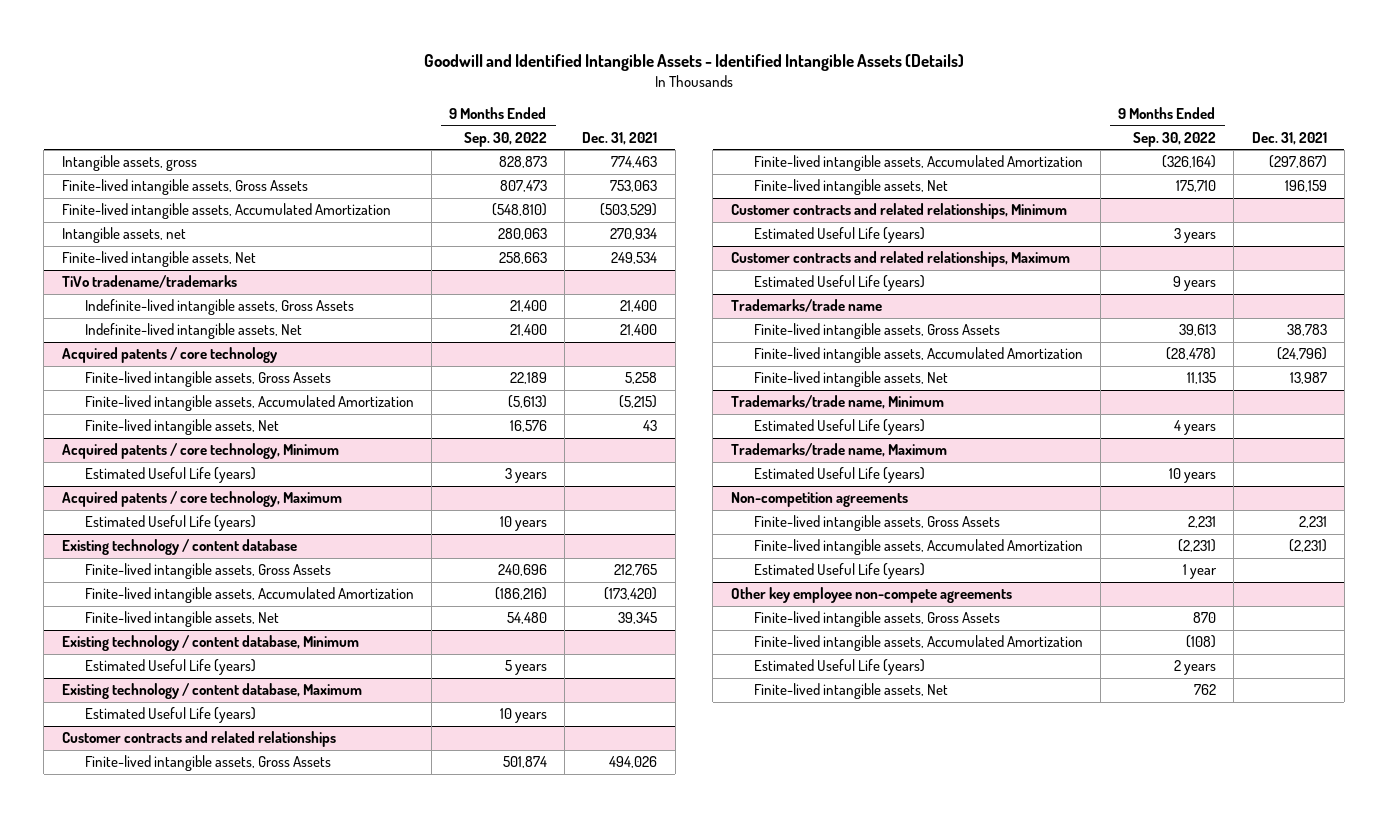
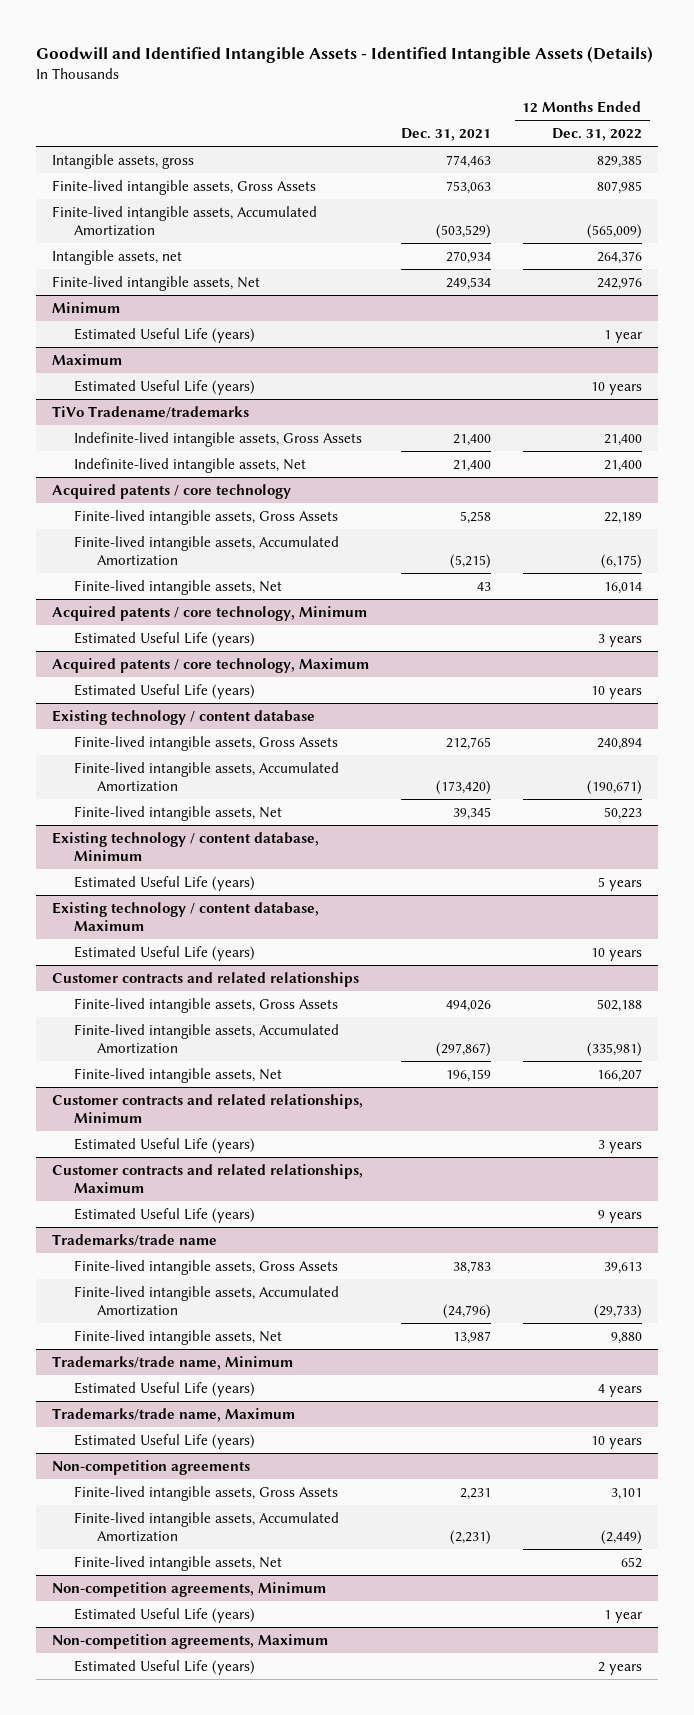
- | 9 Months Ended Sep. 30, 2022 | Dec. 31, 2021
+ | Dec. 31, 2021 | 12 Months Ended Dec. 31, 2022
- TiVo tradename/trademarks
+ Minimum
+ Estimated Useful Life (years) | | 1 year
+ Maximum
+ Estimated Useful Life (years) | | 10 years
+ TiVo Tradename/trademarks
@ Non-competition agreements
+ Finite-lived intangible assets, Net | | 652
+ Non-competition agreements, Minimum
- Other key employee non-compete agreements
- Finite-lived intangible assets, Gross Assets | 870 |
- Finite-lived intangible assets, Accumulated Amortization | (108) |
+ Non-competition agreements, Maximum
- Finite-lived intangible assets, Net | 762 |

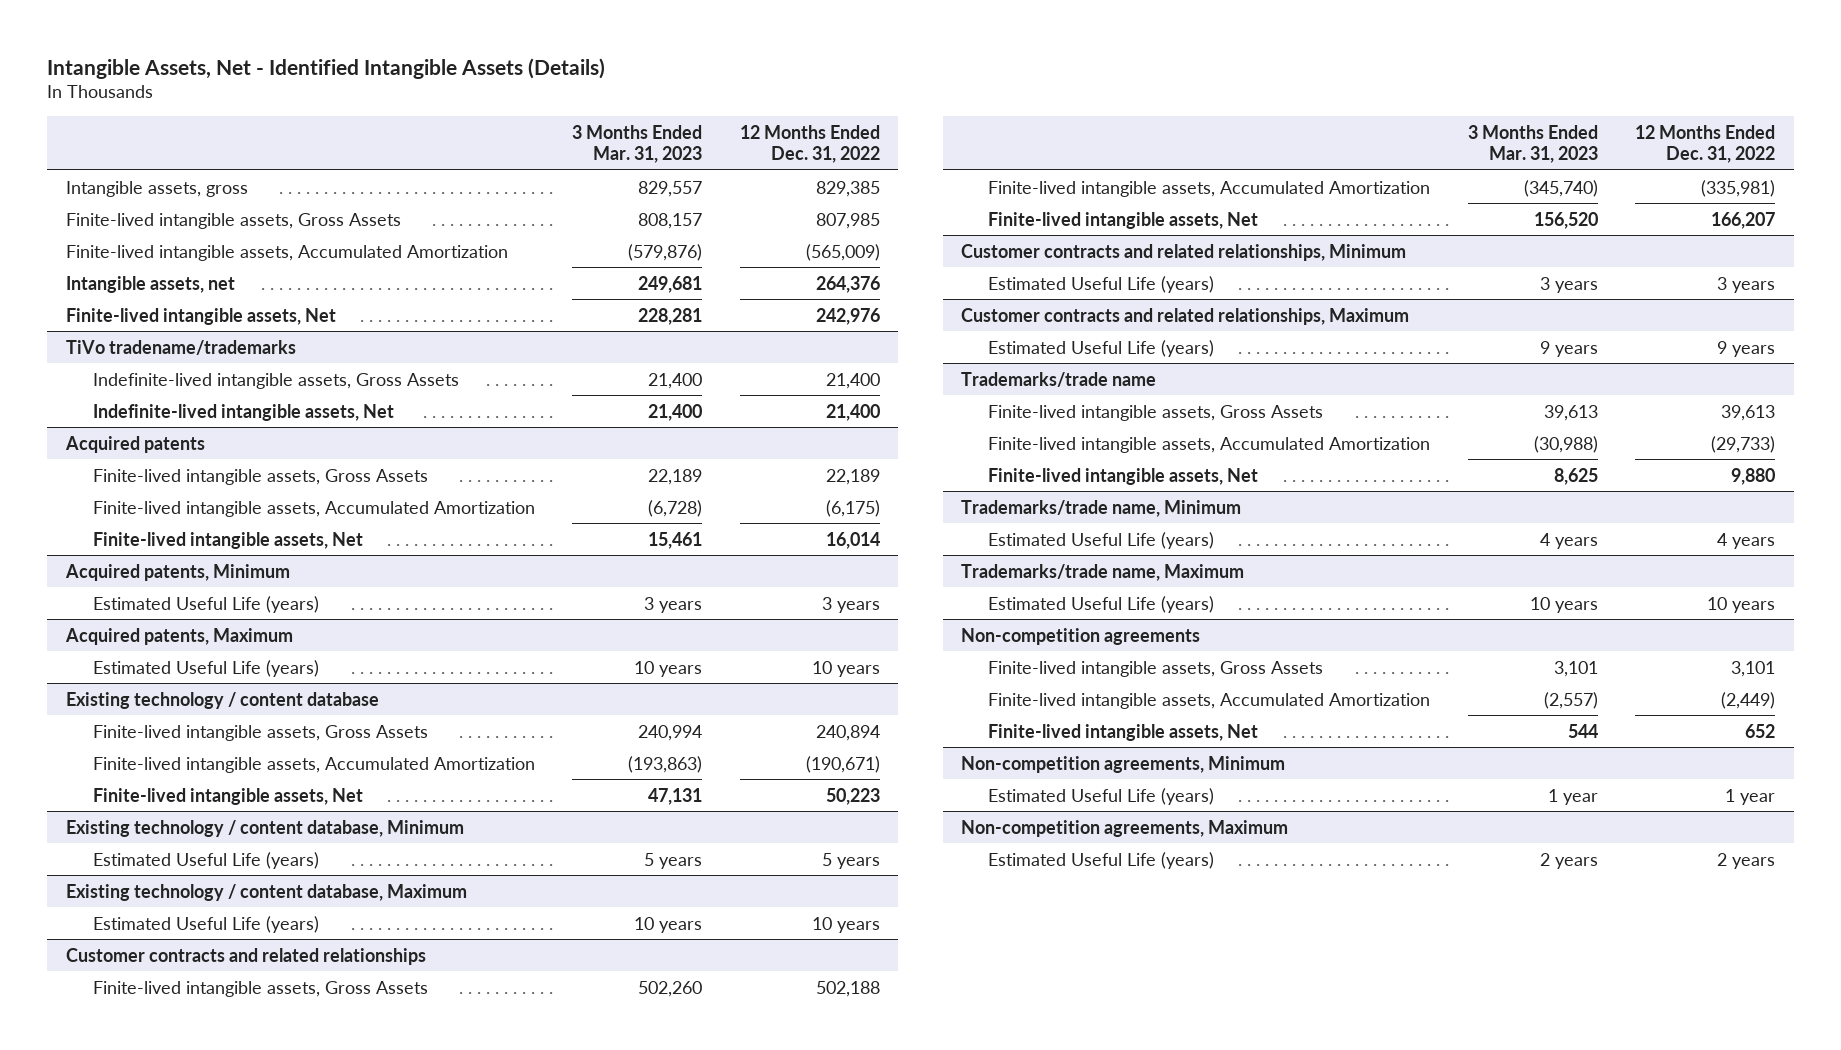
- Goodwill and Identified Intangible Assets - Identified Intangible Assets (Details)
+ Intangible Assets, Net - Identified Intangible Assets (Details)
- | Dec. 31, 2021 | 12 Months Ended Dec. 31, 2022
+ | 3 Months Ended Mar. 31, 2023 | 12 Months Ended Dec. 31, 2022
- Minimum
- Estimated Useful Life (years) | | 1 year
- Maximum
- Estimated Useful Life (years) | | 10 years
- TiVo Tradename/trademarks
+ TiVo tradename/trademarks
- Acquired patents / core technology
+ Acquired patents
- Acquired patents / core technology, Minimum
+ Acquired patents, Minimum
- Acquired patents / core technology, Maximum
+ Acquired patents, Maximum

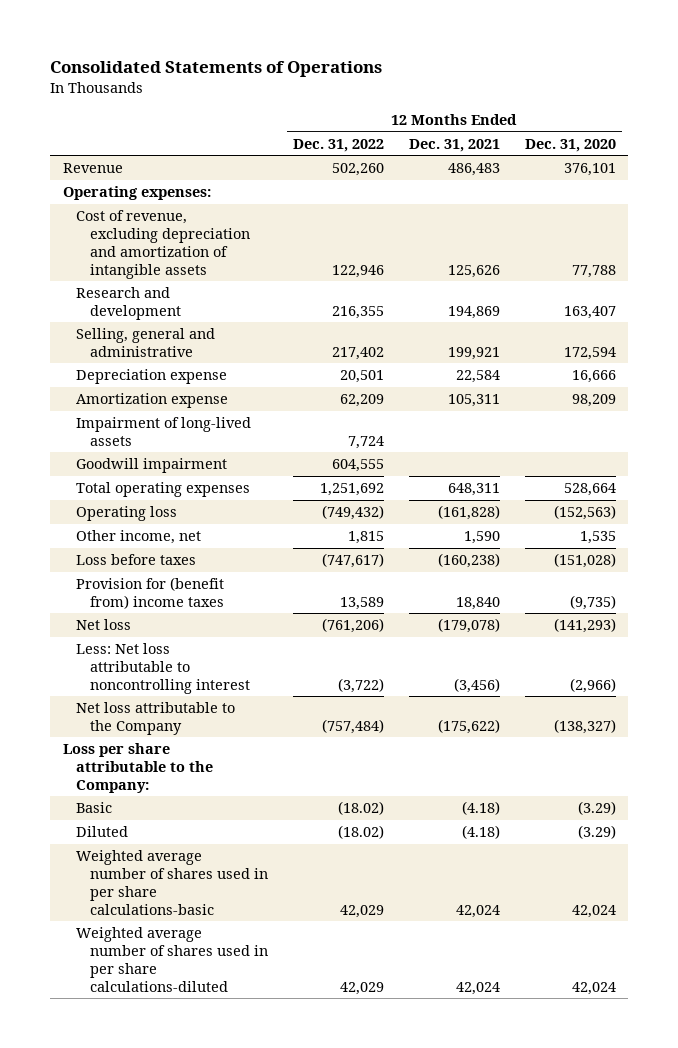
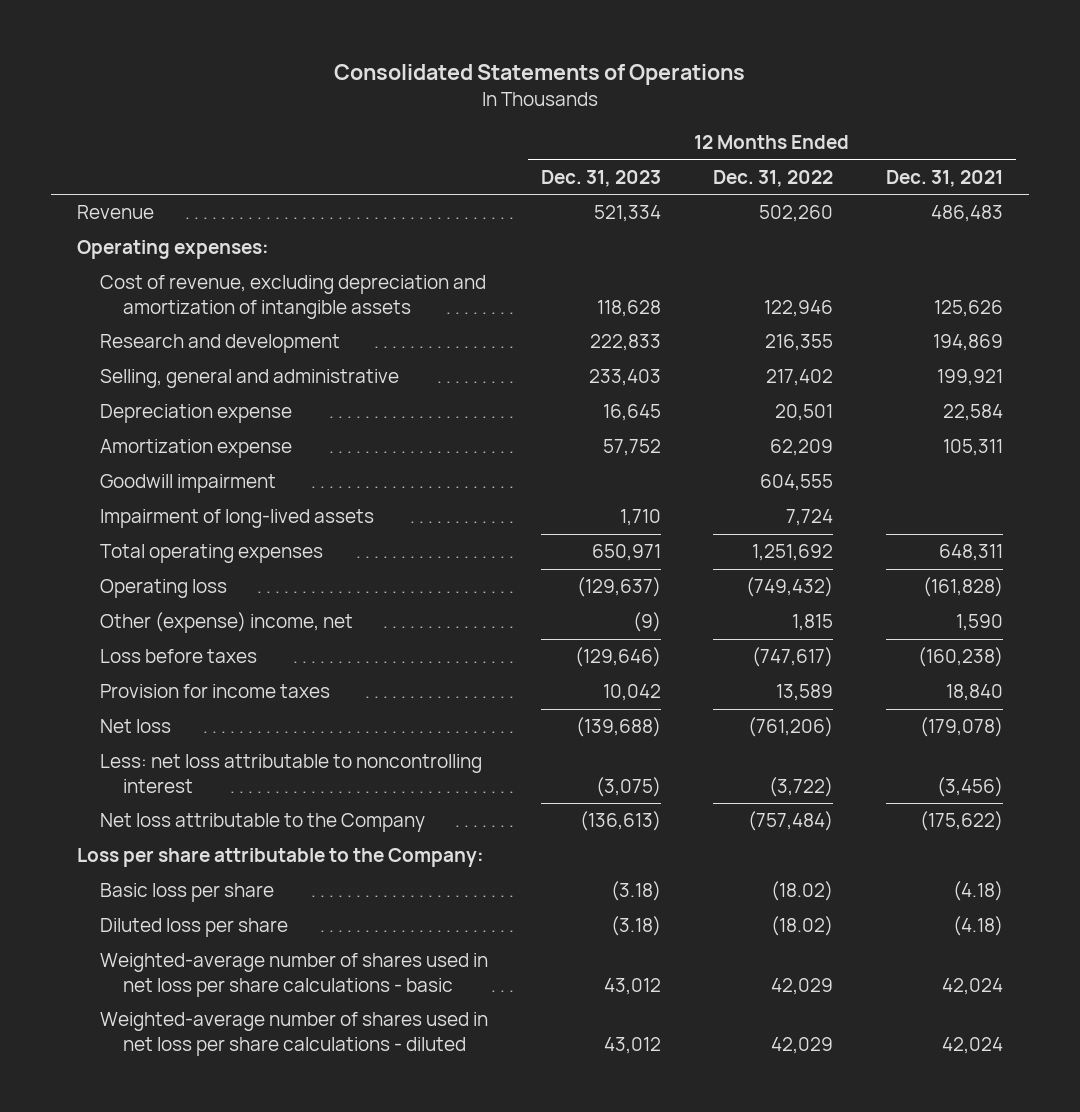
- | 12 Months Ended Dec. 31, 2022 | 12 Months Ended Dec. 31, 2021 | 12 Months Ended Dec. 31, 2020
+ | 12 Months Ended Dec. 31, 2023 | 12 Months Ended Dec. 31, 2022 | 12 Months Ended Dec. 31, 2021
moved down: Impairment of long-lived assets | 1,710 | 7,724 |
- Other income, net | 1,815 | 1,590 | 1,535
+ Other (expense) income, net | (9) | 1,815 | 1,590
- Provision for (benefit from) income taxes | 13,589 | 18,840 | (9,735)
+ Provision for income taxes | 10,042 | 13,589 | 18,840
- Less: Net loss attributable to noncontrolling interest | (3,722) | (3,456) | (2,966)
+ Less: net loss attributable to noncontrolling interest | (3,075) | (3,722) | (3,456)
- Basic | (18.02) | (4.18) | (3.29)
- Diluted | (18.02) | (4.18) | (3.29)
- Weighted average number of shares used in per share calculations-basic | 42,029 | 42,024 | 42,024
- Weighted average number of shares used in per share calculations-diluted | 42,029 | 42,024 | 42,024
+ Basic loss per share | (3.18) | (18.02) | (4.18)
+ Diluted loss per share | (3.18) | (18.02) | (4.18)
+ Weighted-average number of shares used in net loss per share calculations - basic | 43,012 | 42,029 | 42,024
+ Weighted-average number of shares used in net loss per share calculations - diluted | 43,012 | 42,029 | 42,024

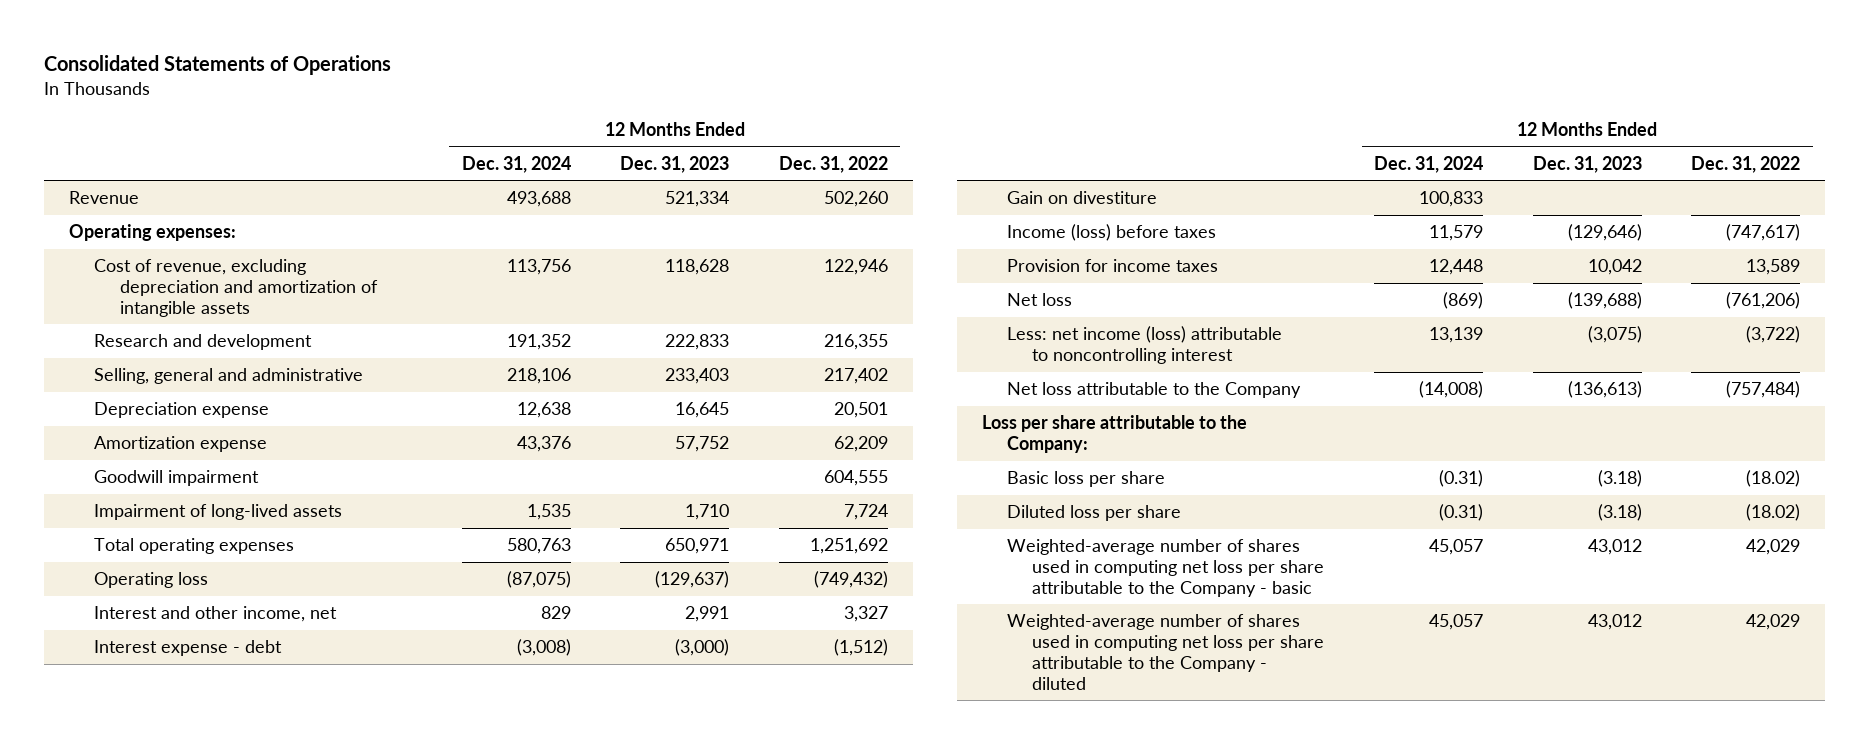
- | 12 Months Ended Dec. 31, 2023 | 12 Months Ended Dec. 31, 2022 | 12 Months Ended Dec. 31, 2021
+ | 12 Months Ended Dec. 31, 2024 | 12 Months Ended Dec. 31, 2023 | 12 Months Ended Dec. 31, 2022
- Other (expense) income, net | (9) | 1,815 | 1,590
- Loss before taxes | (129,646) | (747,617) | (160,238)
+ Interest and other income, net | 829 | 2,991 | 3,327
+ Interest expense - debt | (3,008) | (3,000) | (1,512)
+ Gain on divestiture | 100,833 | |
+ Income (loss) before taxes | 11,579 | (129,646) | (747,617)
- Less: net loss attributable to noncontrolling interest | (3,075) | (3,722) | (3,456)
+ Less: net income (loss) attributable to noncontrolling interest | 13,139 | (3,075) | (3,722)
- Weighted-average number of shares used in net loss per share calculations - basic | 43,012 | 42,029 | 42,024
- Weighted-average number of shares used in net loss per share calculations - diluted | 43,012 | 42,029 | 42,024
+ Weighted-average number of shares used in computing net loss per share attributable to the Company - basic | 45,057 | 43,012 | 42,029
+ Weighted-average number of shares used in computing net loss per share attributable to the Company - diluted | 45,057 | 43,012 | 42,029

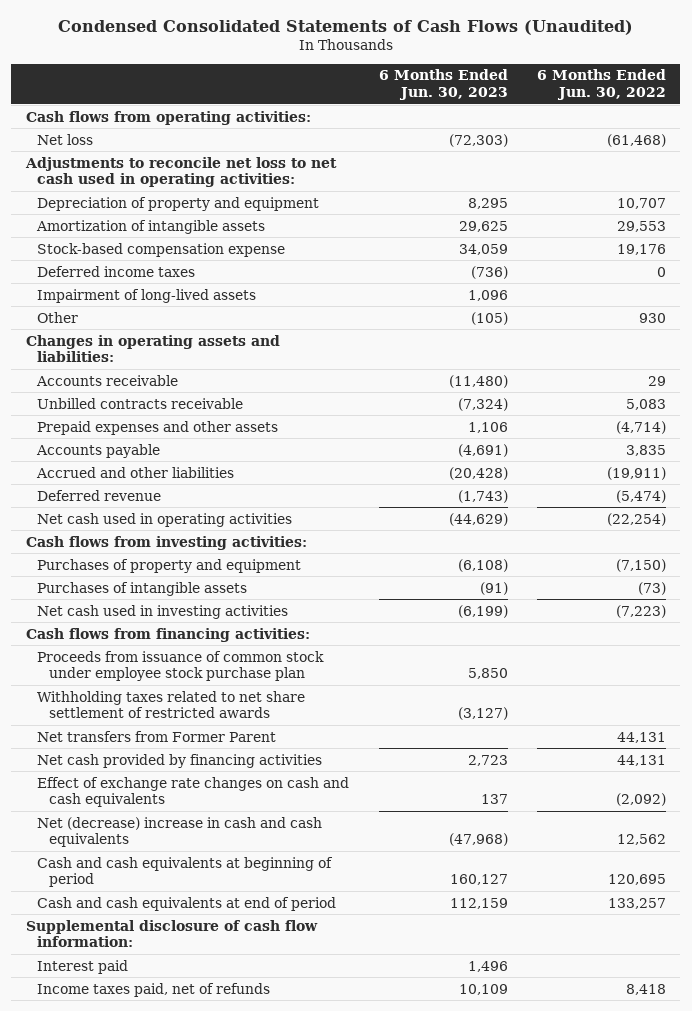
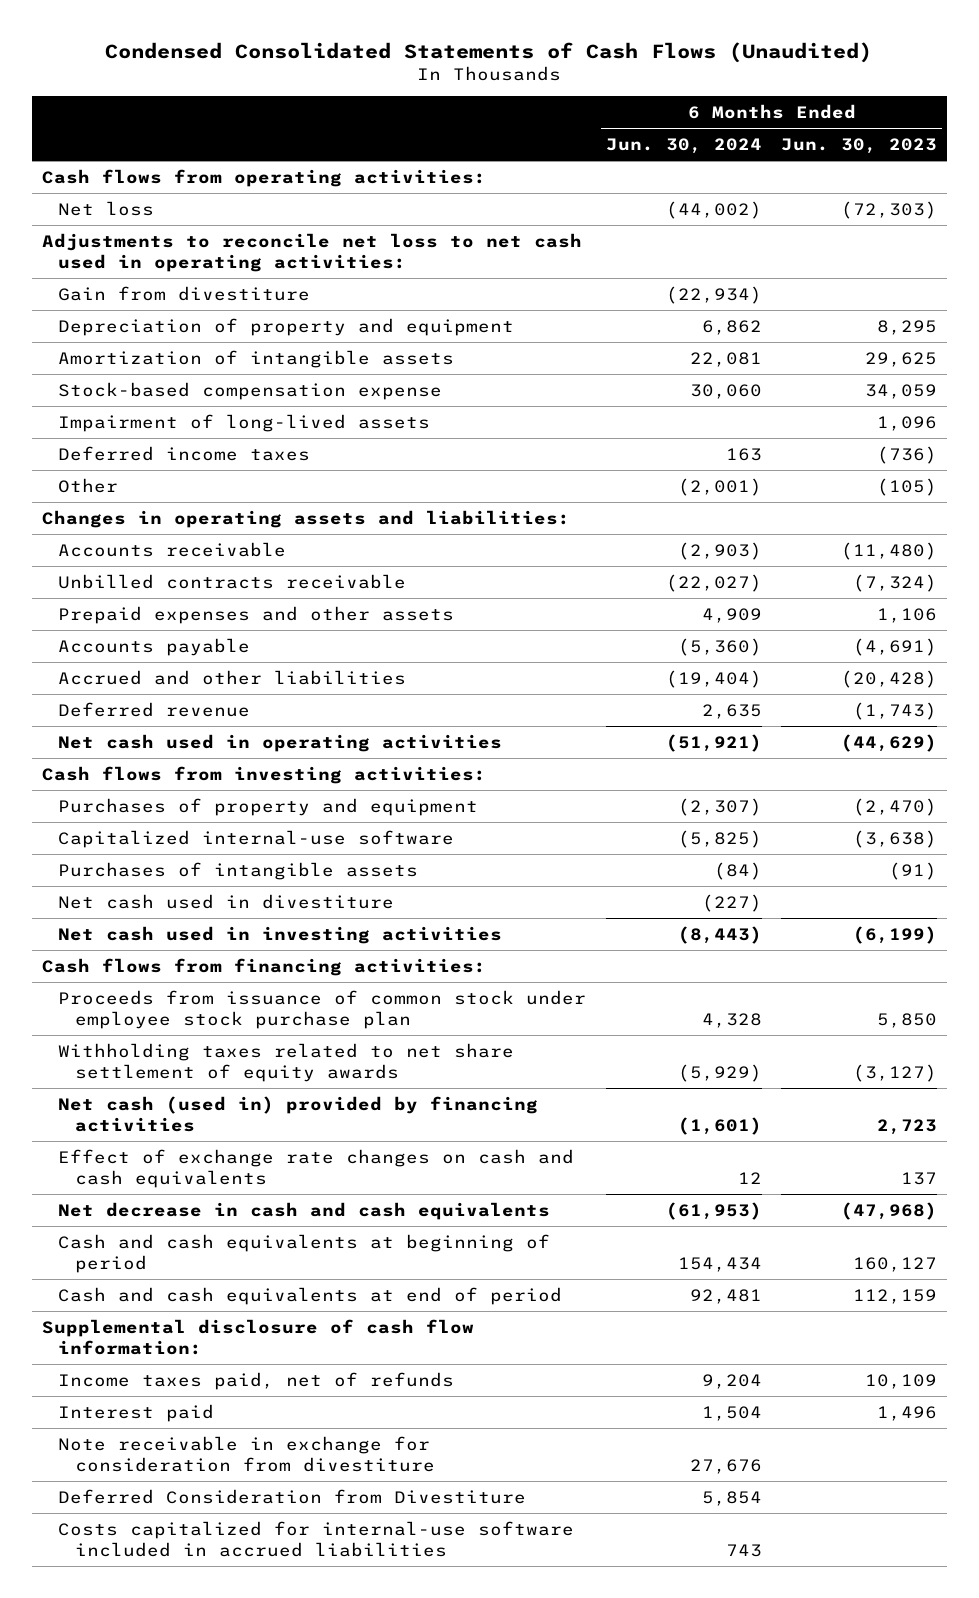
- | 6 Months Ended Jun. 30, 2023 | 6 Months Ended Jun. 30, 2022
+ | 6 Months Ended Jun. 30, 2024 | 6 Months Ended Jun. 30, 2023
+ Gain from divestiture | (22,934) |
moved down: Deferred income taxes | 163 | (736)
- Purchases of property and equipment | (6,108) | (7,150)
+ Purchases of property and equipment | (2,307) | (2,470)
+ Capitalized internal-use software | (5,825) | (3,638)
+ Net cash used in divestiture | (227) |
- Withholding taxes related to net share settlement of restricted awards | (3,127) |
- Net transfers from Former Parent | | 44,131
- Net cash provided by financing activities | 2,723 | 44,131
+ Withholding taxes related to net share settlement of equity awards | (5,929) | (3,127)
+ Net cash (used in) provided by financing activities | (1,601) | 2,723
- Net (decrease) increase in cash and cash equivalents | (47,968) | 12,562
+ Net decrease in cash and cash equivalents | (61,953) | (47,968)
moved down: Interest paid | 1,504 | 1,496
+ Note receivable in exchange for consideration from divestiture | 27,676 |
+ Deferred Consideration from Divestiture | 5,854 |
+ Costs capitalized for internal-use software included in accrued liabilities | 743 |

